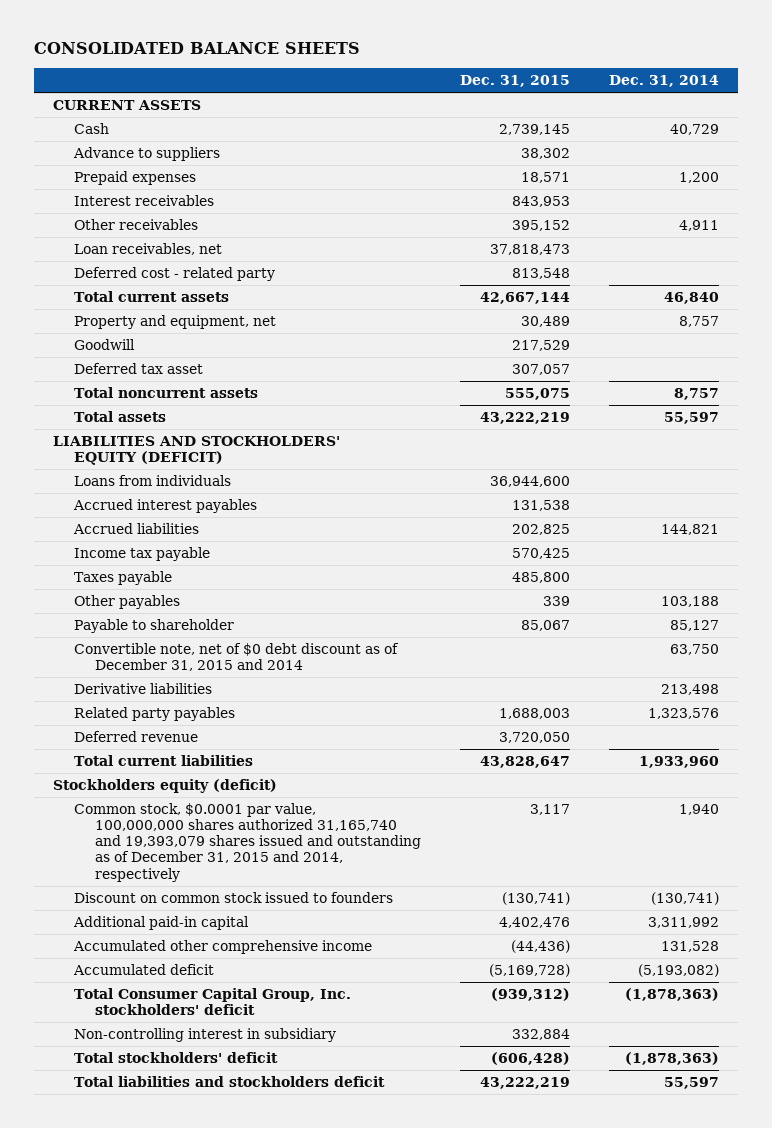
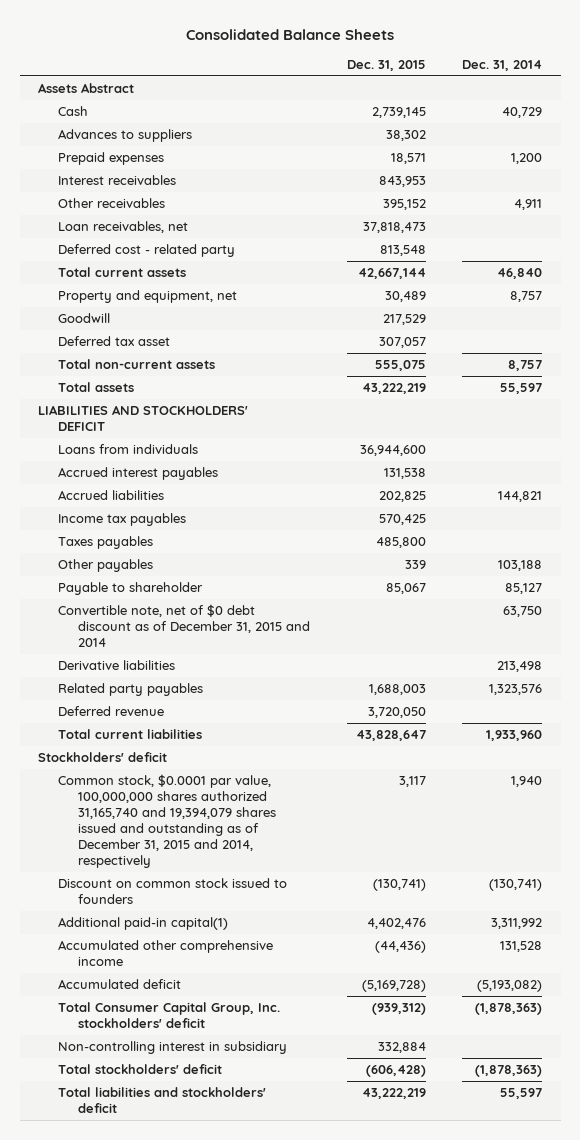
- CONSOLIDATED BALANCE SHEETS
+ Consolidated Balance Sheets
- CURRENT ASSETS
+ Assets Abstract
- Advance to suppliers | 38,302 |
+ Advances to suppliers | 38,302 |
- Total noncurrent assets | 555,075 | 8,757
+ Total non-current assets | 555,075 | 8,757
- LIABILITIES AND STOCKHOLDERS' EQUITY (DEFICIT)
+ LIABILITIES AND STOCKHOLDERS' DEFICIT
- Income tax payable | 570,425 |
- Taxes payable | 485,800 |
+ Income tax payables | 570,425 |
+ Taxes payables | 485,800 |
- Stockholders equity (deficit)
- Common stock, $0.0001 par value, 100,000,000 shares authorized 31,165,740 and 19,393,079 shares issued and outstanding as of December 31, 2015 and 2014, respectively | 3,117 | 1,940
+ Stockholders' deficit
+ Common stock, $0.0001 par value, 100,000,000 shares authorized 31,165,740 and 19,394,079 shares issued and outstanding as of December 31, 2015 and 2014, respectively | 3,117 | 1,940
- Additional paid-in capital | 4,402,476 | 3,311,992
+ Additional paid-in capital(1) | 4,402,476 | 3,311,992
- Total liabilities and stockholders deficit | 43,222,219 | 55,597
+ Total liabilities and stockholders' deficit | 43,222,219 | 55,597

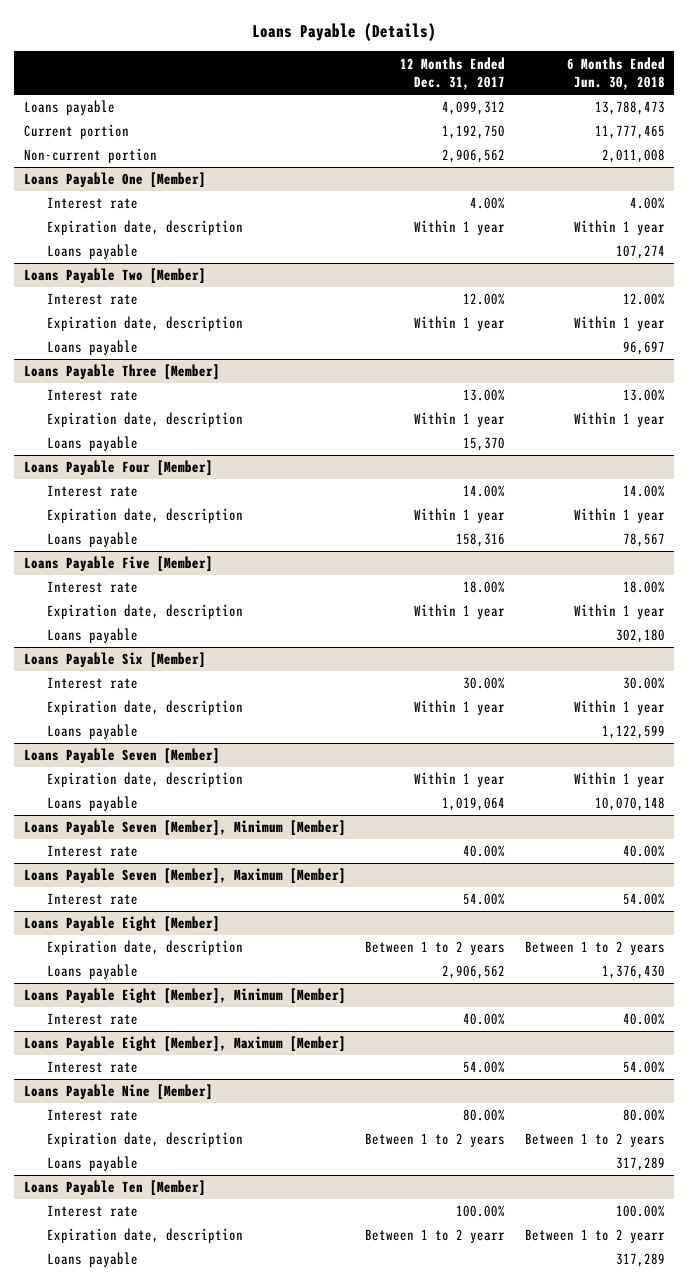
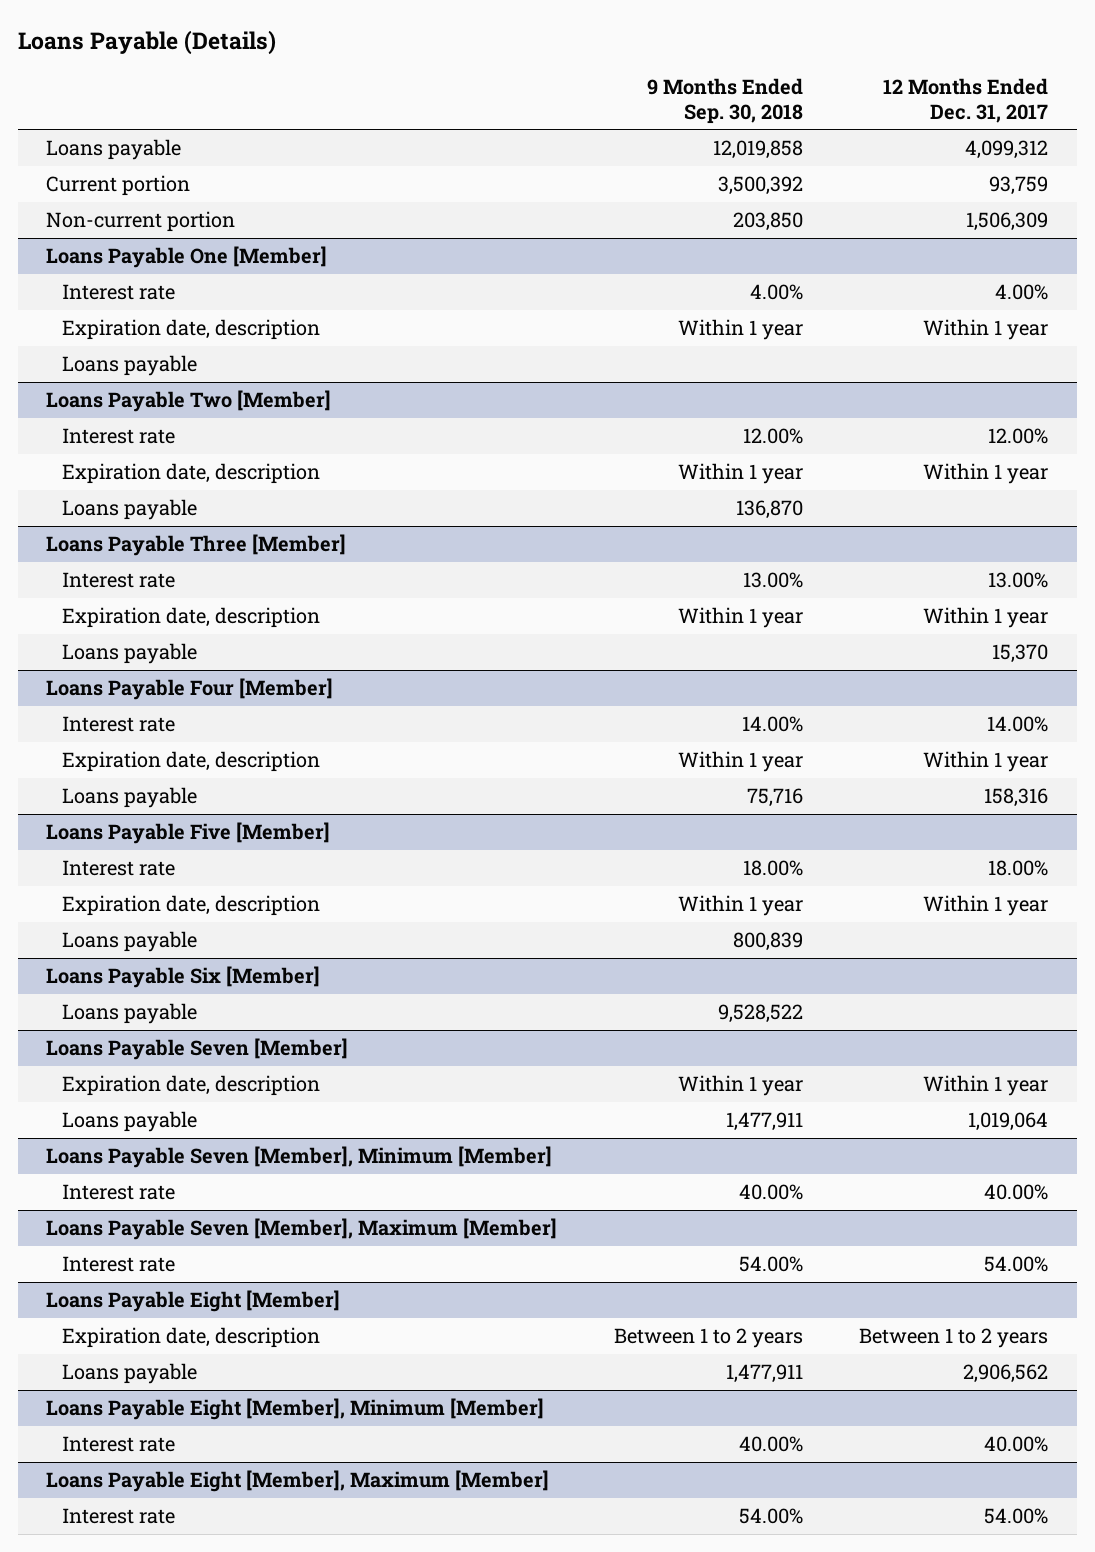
- | 12 Months Ended Dec. 31, 2017 | 6 Months Ended Jun. 30, 2018
+ | 9 Months Ended Sep. 30, 2018 | 12 Months Ended Dec. 31, 2017
- Current portion | 1,192,750 | 11,777,465
- Non-current portion | 2,906,562 | 2,011,008
+ Current portion | 3,500,392 | 93,759
+ Non-current portion | 203,850 | 1,506,309
@ Loans Payable Six [Member]
- Interest rate | 30.00% | 30.00%
- Expiration date, description | Within 1 year | Within 1 year
- Loans Payable Nine [Member]
- Interest rate | 80.00% | 80.00%
- Expiration date, description | Between 1 to 2 years | Between 1 to 2 years
- Loans payable | | 317,289
- Loans Payable Ten [Member]
- Interest rate | 100.00% | 100.00%
- Expiration date, description | Between 1 to 2 yearr | Between 1 to 2 yearr
- Loans payable | | 317,289

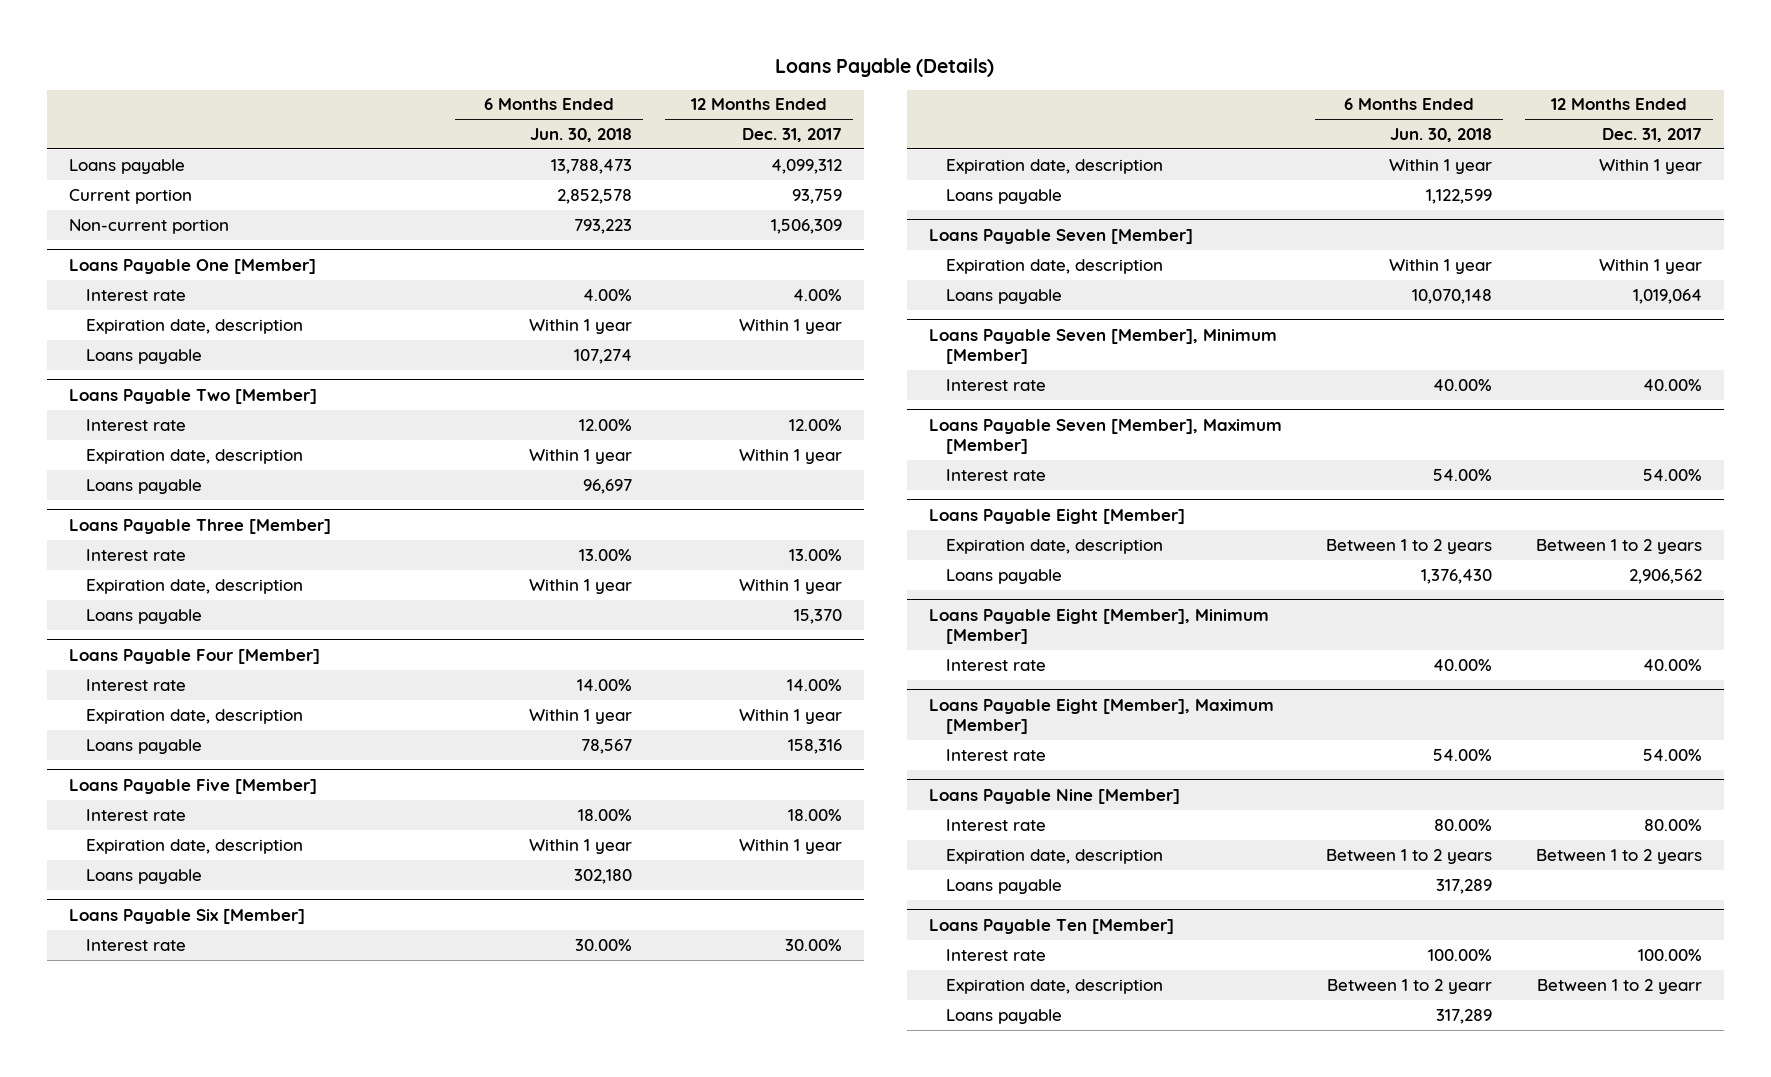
- | 9 Months Ended Sep. 30, 2018 | 12 Months Ended Dec. 31, 2017
+ | 6 Months Ended Jun. 30, 2018 | 12 Months Ended Dec. 31, 2017
@ Loans Payable Six [Member]
+ Interest rate | 30.00% | 30.00%
+ Expiration date, description | Within 1 year | Within 1 year
+ Loans Payable Nine [Member]
+ Interest rate | 80.00% | 80.00%
+ Expiration date, description | Between 1 to 2 years | Between 1 to 2 years
+ Loans payable | 317,289 |
+ Loans Payable Ten [Member]
+ Interest rate | 100.00% | 100.00%
+ Expiration date, description | Between 1 to 2 yearr | Between 1 to 2 yearr
+ Loans payable | 317,289 |

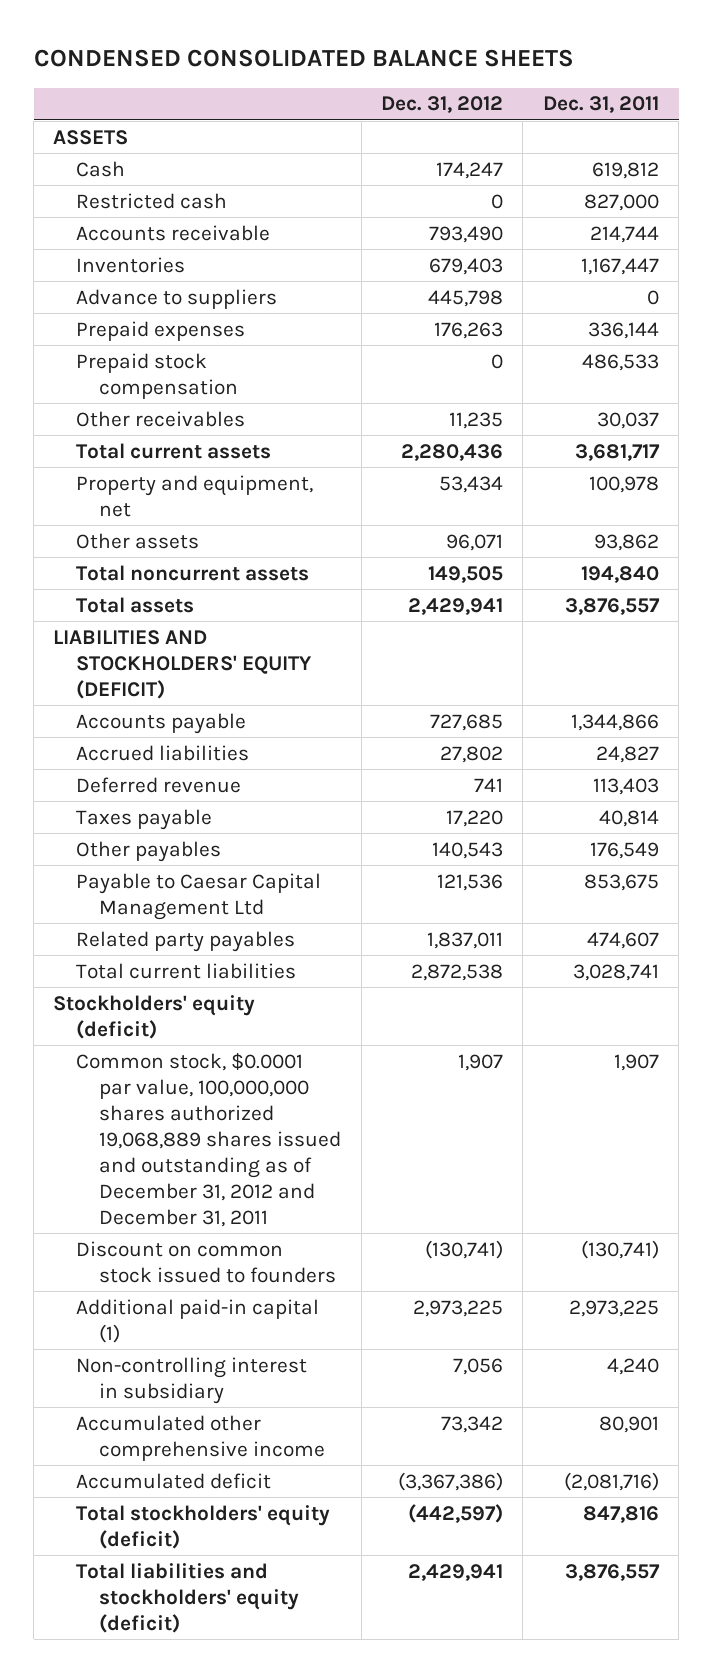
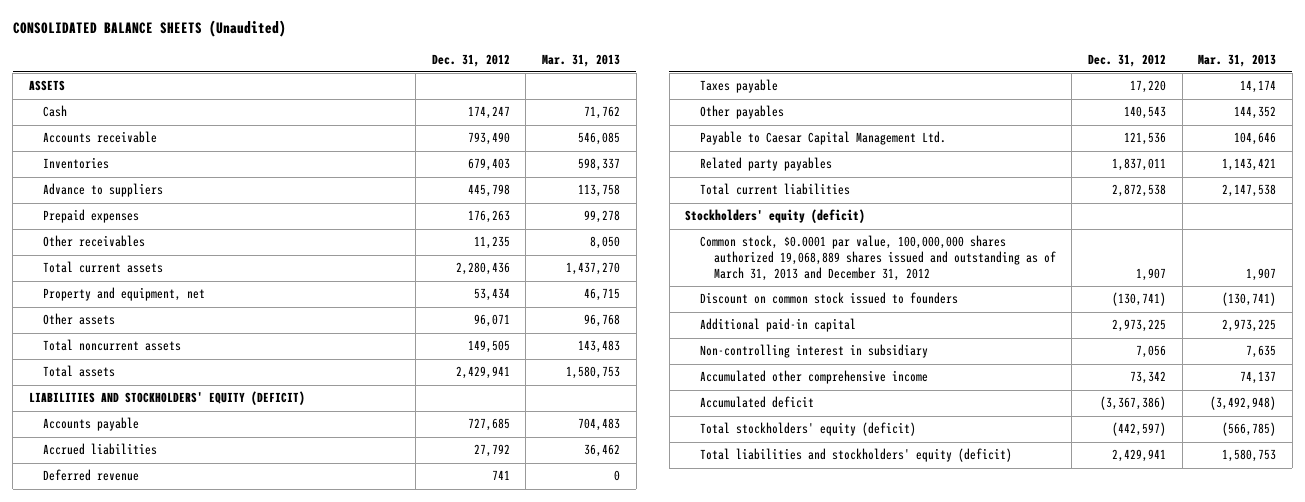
- CONDENSED CONSOLIDATED BALANCE SHEETS
+ CONSOLIDATED BALANCE SHEETS (Unaudited)
- | Dec. 31, 2012 | Dec. 31, 2011
+ | Dec. 31, 2012 | Mar. 31, 2013
- Restricted cash | 0 | 827,000
- Prepaid stock compensation | 0 | 486,533
- Accrued liabilities | 27,802 | 24,827
+ Accrued liabilities | 27,792 | 36,462
- Payable to Caesar Capital Management Ltd | 121,536 | 853,675
+ Payable to Caesar Capital Management Ltd. | 121,536 | 104,646
- Common stock, $0.0001 par value, 100,000,000 shares authorized 19,068,889 shares issued and outstanding as of December 31, 2012 and December 31, 2011 | 1,907 | 1,907
+ Common stock, $0.0001 par value, 100,000,000 shares authorized 19,068,889 shares issued and outstanding as of March 31, 2013 and December 31, 2012 | 1,907 | 1,907
- Additional paid-in capital (1) | 2,973,225 | 2,973,225
+ Additional paid-in capital | 2,973,225 | 2,973,225

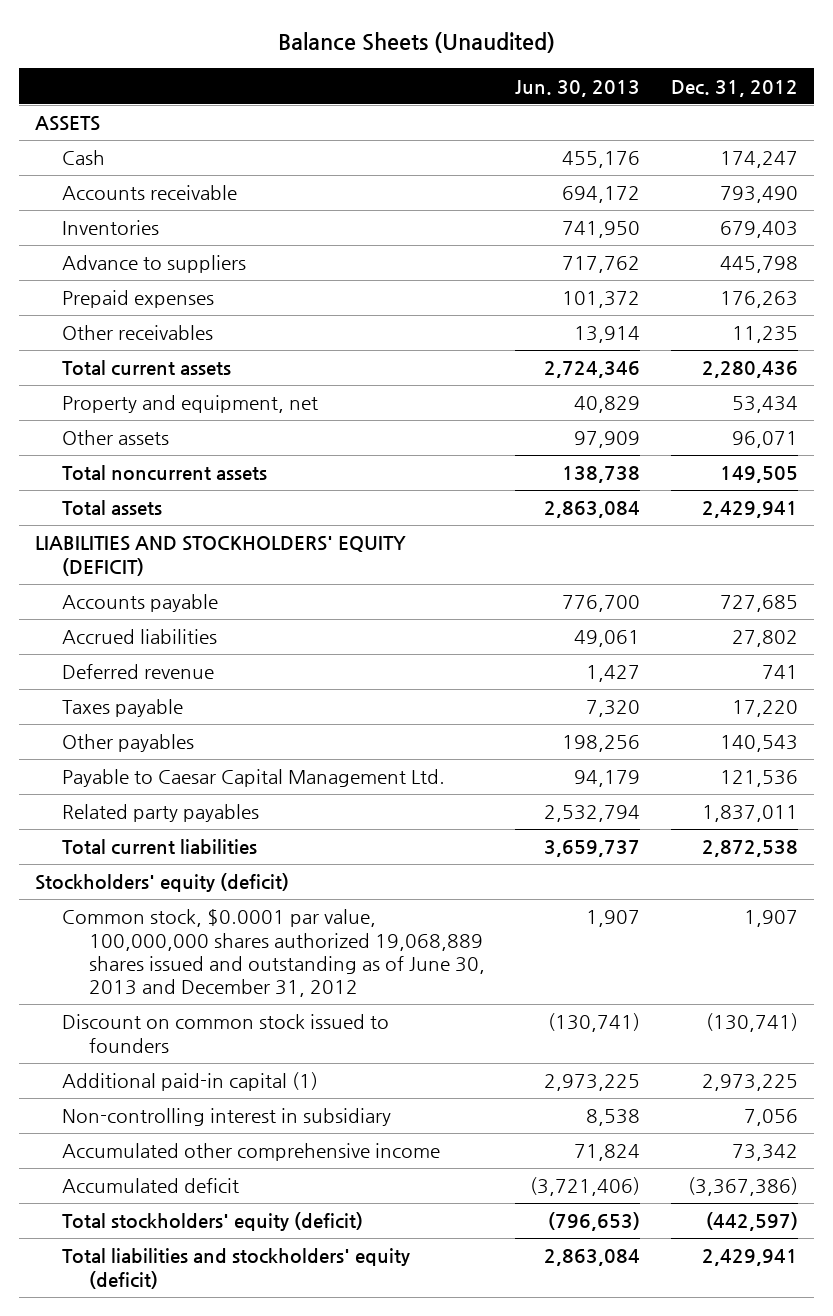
- CONSOLIDATED BALANCE SHEETS (Unaudited)
+ Balance Sheets (Unaudited)
- | Dec. 31, 2012 | Mar. 31, 2013
+ | Jun. 30, 2013 | Dec. 31, 2012
- Accrued liabilities | 27,792 | 36,462
+ Accrued liabilities | 49,061 | 27,802
- Common stock, $0.0001 par value, 100,000,000 shares authorized 19,068,889 shares issued and outstanding as of March 31, 2013 and December 31, 2012 | 1,907 | 1,907
+ Common stock, $0.0001 par value, 100,000,000 shares authorized 19,068,889 shares issued and outstanding as of June 30, 2013 and December 31, 2012 | 1,907 | 1,907
- Additional paid-in capital | 2,973,225 | 2,973,225
+ Additional paid-in capital (1) | 2,973,225 | 2,973,225

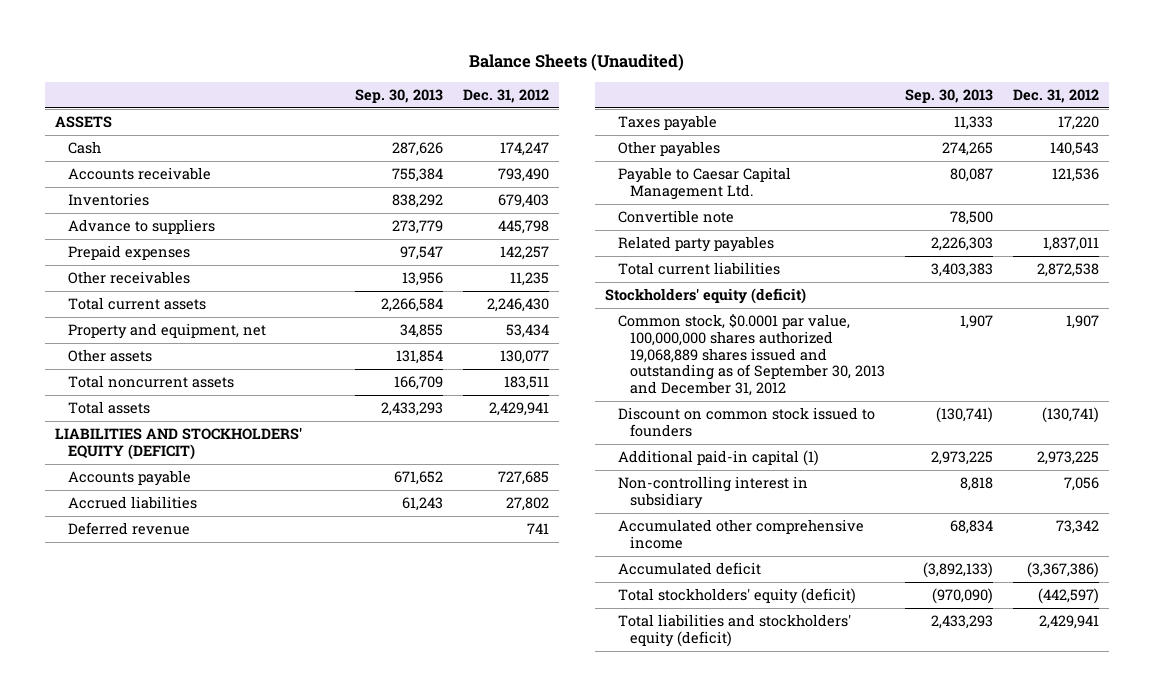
- | Jun. 30, 2013 | Dec. 31, 2012
+ | Sep. 30, 2013 | Dec. 31, 2012
- Prepaid expenses | 101,372 | 176,263
+ Prepaid expenses | 97,547 | 142,257
- Total current assets | 2,724,346 | 2,280,436
+ Total current assets | 2,266,584 | 2,246,430
- Other assets | 97,909 | 96,071
- Total noncurrent assets | 138,738 | 149,505
+ Other assets | 131,854 | 130,077
+ Total noncurrent assets | 166,709 | 183,511
+ Convertible note | 78,500 |
- Common stock, $0.0001 par value, 100,000,000 shares authorized 19,068,889 shares issued and outstanding as of June 30, 2013 and December 31, 2012 | 1,907 | 1,907
+ Common stock, $0.0001 par value, 100,000,000 shares authorized 19,068,889 shares issued and outstanding as of September 30, 2013 and December 31, 2012 | 1,907 | 1,907

